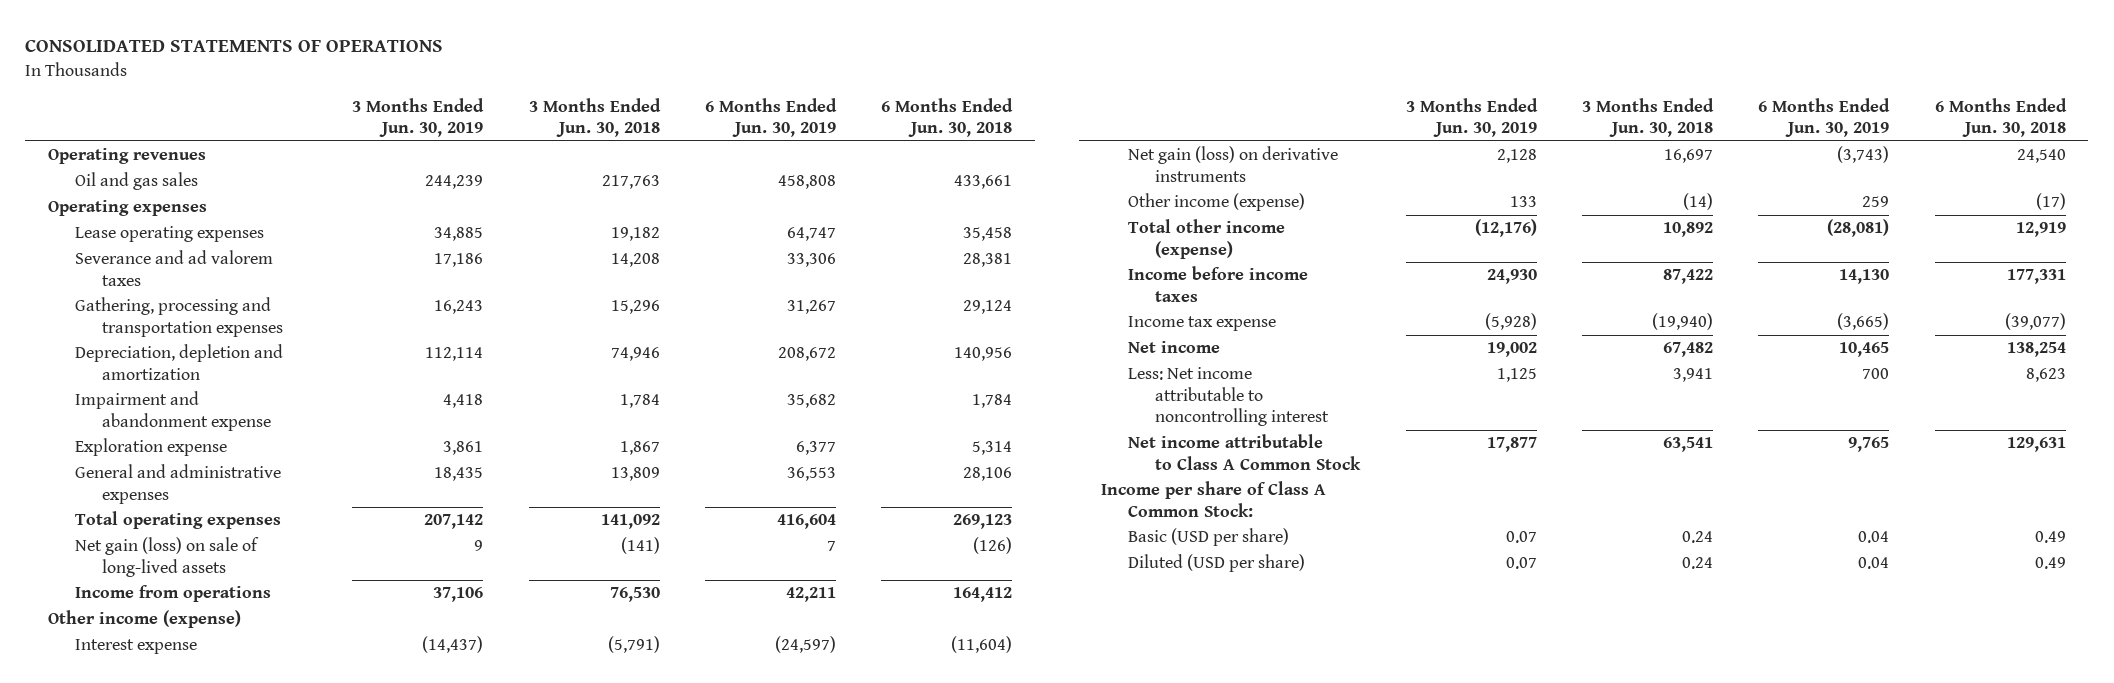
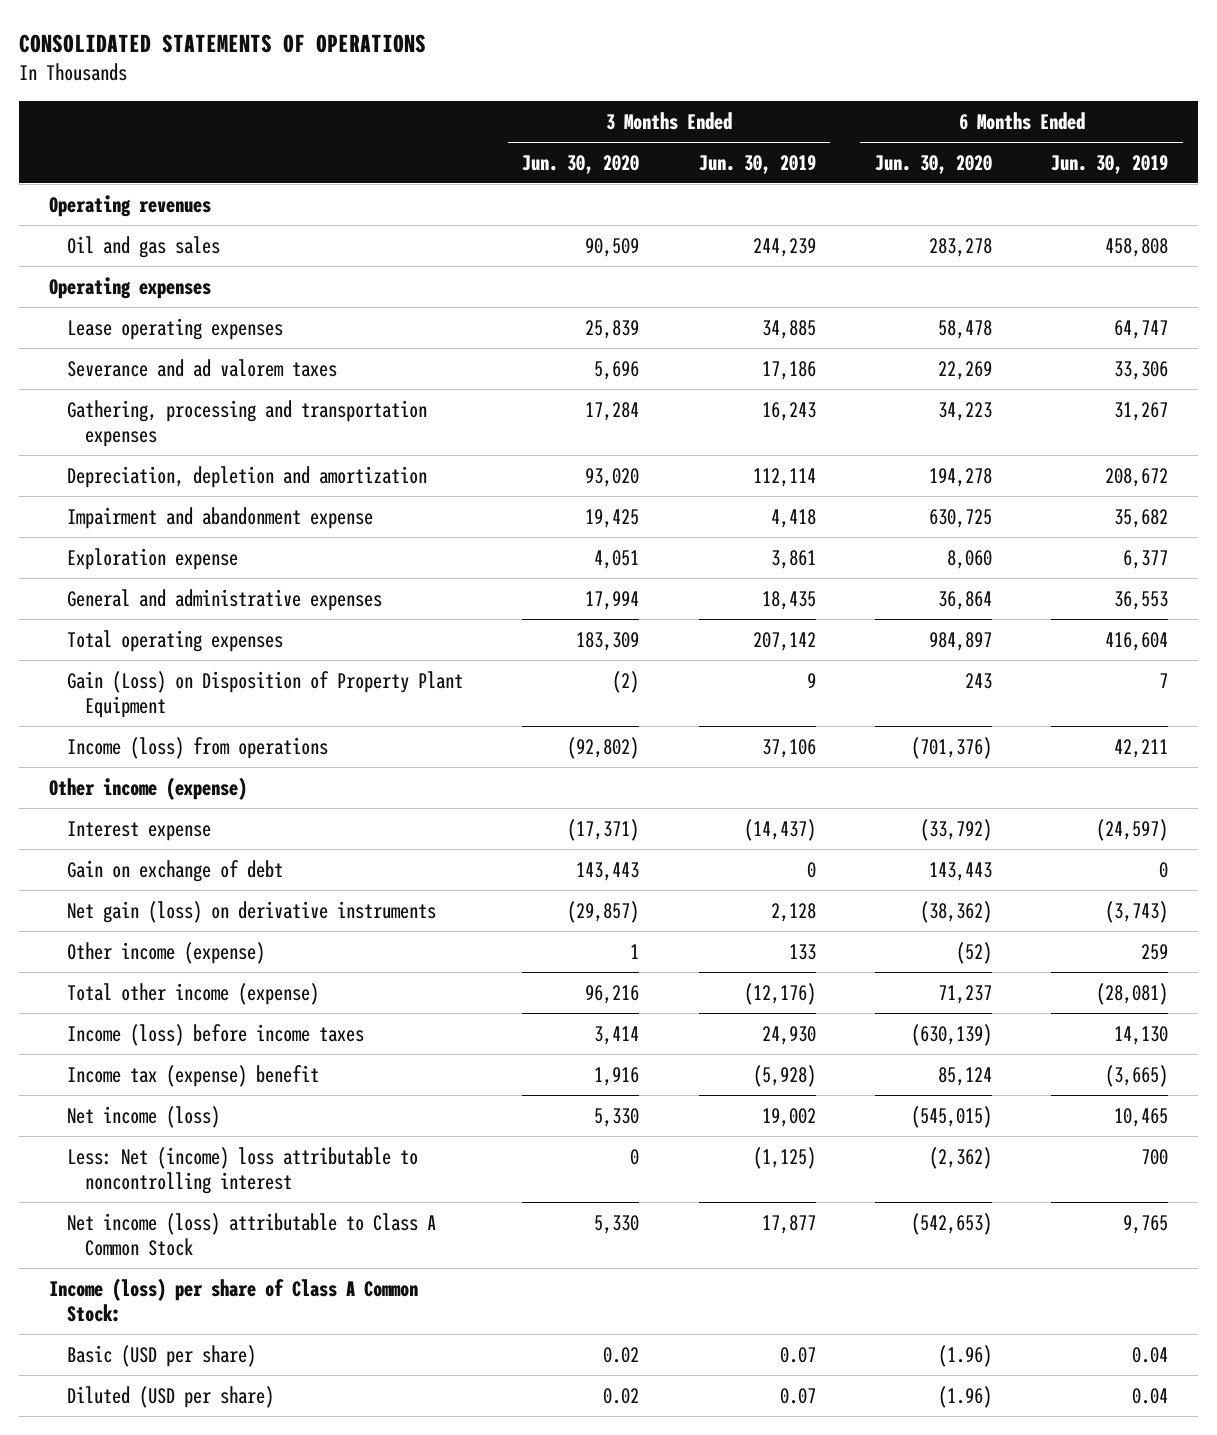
- | 3 Months Ended Jun. 30, 2019 | 3 Months Ended Jun. 30, 2018 | 6 Months Ended Jun. 30, 2019 | 6 Months Ended Jun. 30, 2018
+ | 3 Months Ended Jun. 30, 2020 | 3 Months Ended Jun. 30, 2019 | 6 Months Ended Jun. 30, 2020 | 6 Months Ended Jun. 30, 2019
- Net gain (loss) on sale of long-lived assets | 9 | (141) | 7 | (126)
- Income from operations | 37,106 | 76,530 | 42,211 | 164,412
+ Gain (Loss) on Disposition of Property Plant Equipment | (2) | 9 | 243 | 7
+ Income (loss) from operations | (92,802) | 37,106 | (701,376) | 42,211
+ Gain on exchange of debt | 143,443 | 0 | 143,443 | 0
- Income before income taxes | 24,930 | 87,422 | 14,130 | 177,331
- Income tax expense | (5,928) | (19,940) | (3,665) | (39,077)
- Net income | 19,002 | 67,482 | 10,465 | 138,254
- Less: Net income attributable to noncontrolling interest | 1,125 | 3,941 | 700 | 8,623
- Net income attributable to Class A Common Stock | 17,877 | 63,541 | 9,765 | 129,631
- Income per share of Class A Common Stock:
+ Income (loss) before income taxes | 3,414 | 24,930 | (630,139) | 14,130
+ Income tax (expense) benefit | 1,916 | (5,928) | 85,124 | (3,665)
+ Net income (loss) | 5,330 | 19,002 | (545,015) | 10,465
+ Less: Net (income) loss attributable to noncontrolling interest | 0 | (1,125) | (2,362) | 700
+ Net income (loss) attributable to Class A Common Stock | 5,330 | 17,877 | (542,653) | 9,765
+ Income (loss) per share of Class A Common Stock:

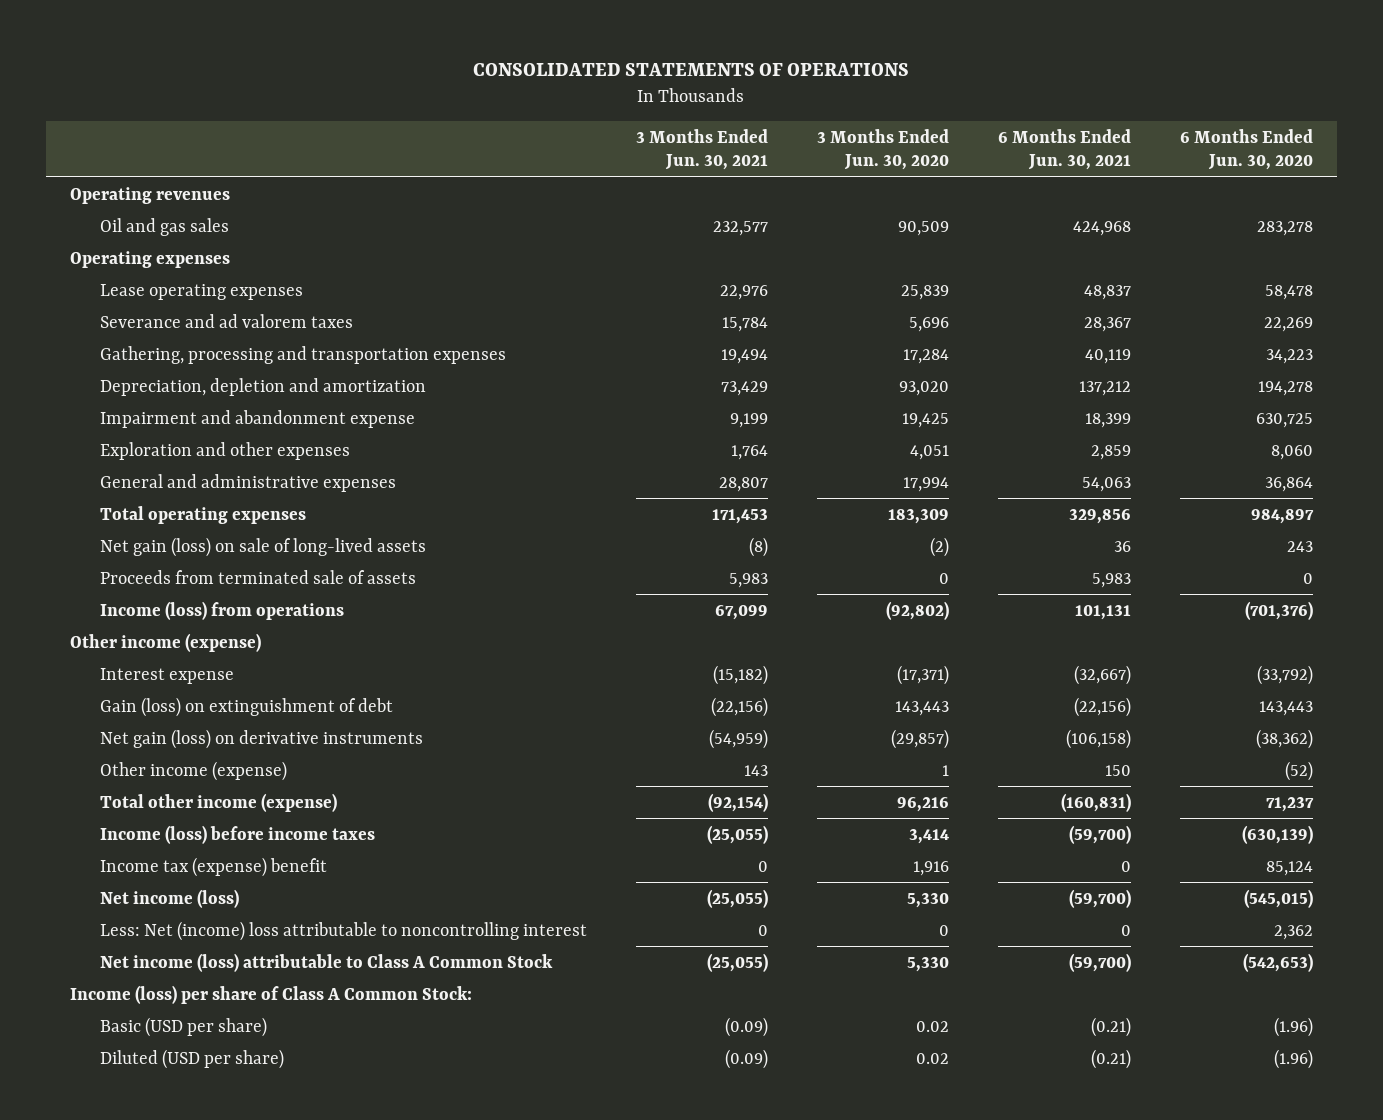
- | 3 Months Ended Jun. 30, 2020 | 3 Months Ended Jun. 30, 2019 | 6 Months Ended Jun. 30, 2020 | 6 Months Ended Jun. 30, 2019
+ | 3 Months Ended Jun. 30, 2021 | 3 Months Ended Jun. 30, 2020 | 6 Months Ended Jun. 30, 2021 | 6 Months Ended Jun. 30, 2020
- Exploration expense | 4,051 | 3,861 | 8,060 | 6,377
+ Exploration and other expenses | 1,764 | 4,051 | 2,859 | 8,060
- Gain (Loss) on Disposition of Property Plant Equipment | (2) | 9 | 243 | 7
+ Net gain (loss) on sale of long-lived assets | (8) | (2) | 36 | 243
+ Proceeds from terminated sale of assets | 5,983 | 0 | 5,983 | 0
- Gain on exchange of debt | 143,443 | 0 | 143,443 | 0
+ Gain (loss) on extinguishment of debt | (22,156) | 143,443 | (22,156) | 143,443
- Less: Net (income) loss attributable to noncontrolling interest | 0 | (1,125) | (2,362) | 700
+ Less: Net (income) loss attributable to noncontrolling interest | 0 | 0 | 0 | 2,362

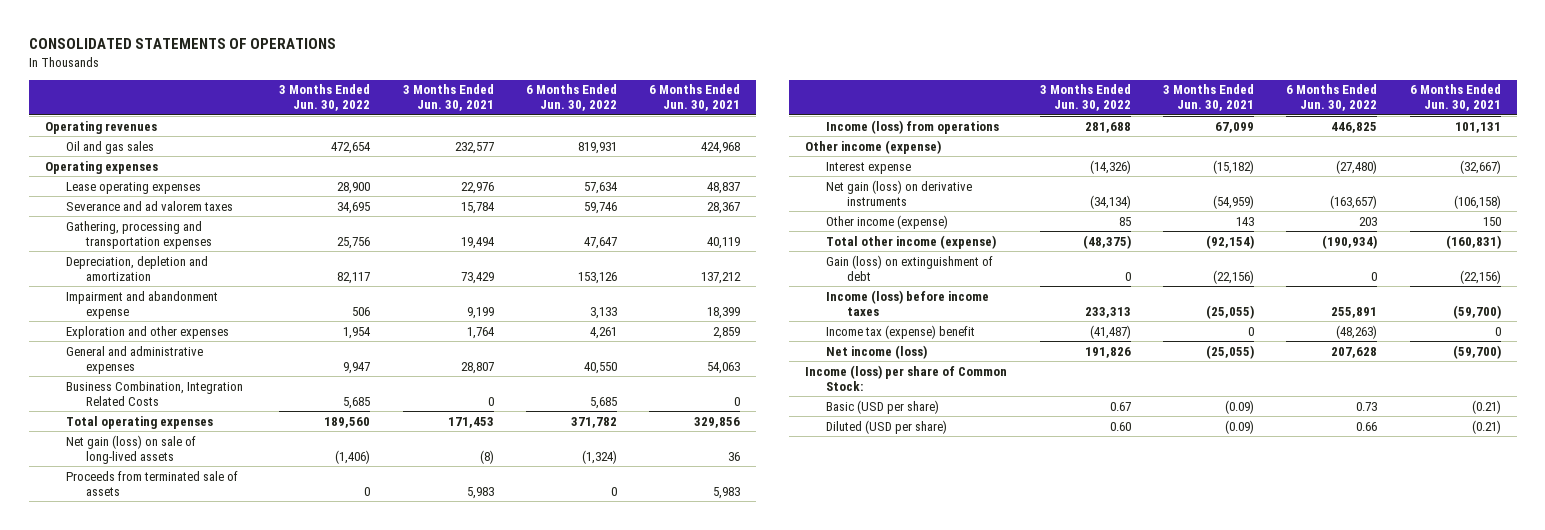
- | 3 Months Ended Jun. 30, 2021 | 3 Months Ended Jun. 30, 2020 | 6 Months Ended Jun. 30, 2021 | 6 Months Ended Jun. 30, 2020
+ | 3 Months Ended Jun. 30, 2022 | 3 Months Ended Jun. 30, 2021 | 6 Months Ended Jun. 30, 2022 | 6 Months Ended Jun. 30, 2021
+ Business Combination, Integration Related Costs | 5,685 | 0 | 5,685 | 0
moved down: Gain (loss) on extinguishment of debt | 0 | (22,156) | 0 | (22,156)
- Less: Net (income) loss attributable to noncontrolling interest | 0 | 0 | 0 | 2,362
- Net income (loss) attributable to Class A Common Stock | (25,055) | 5,330 | (59,700) | (542,653)
- Income (loss) per share of Class A Common Stock:
+ Income (loss) per share of Common Stock:

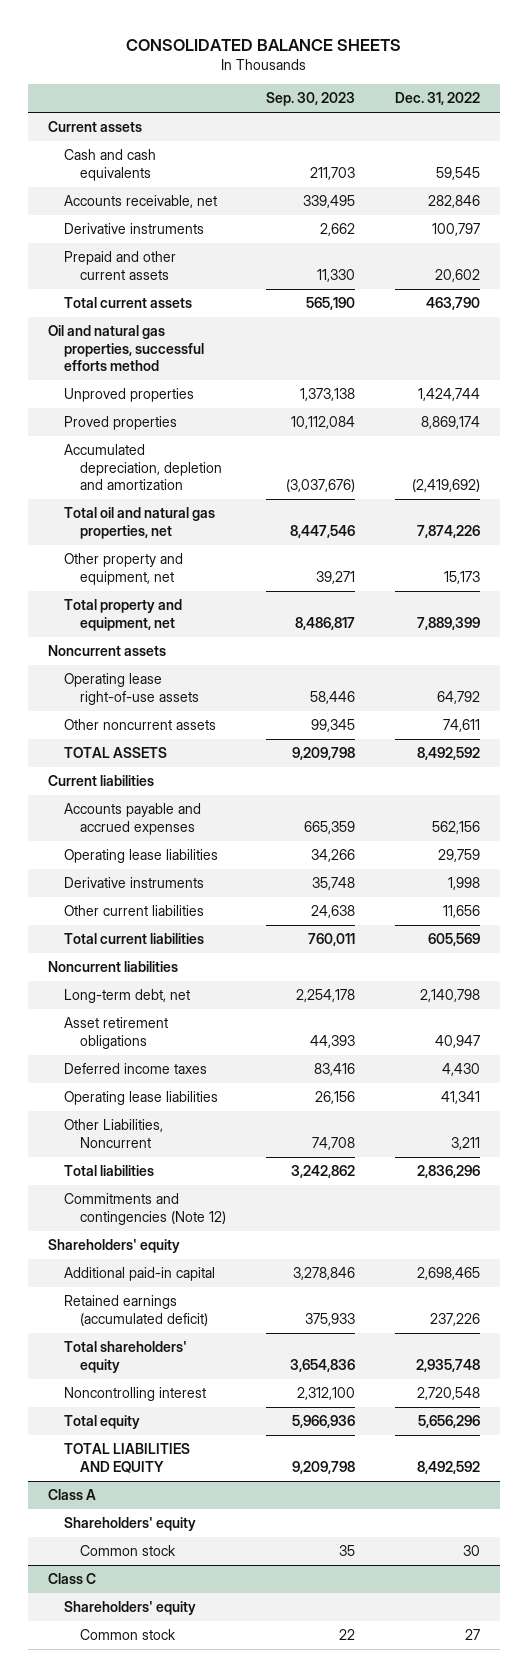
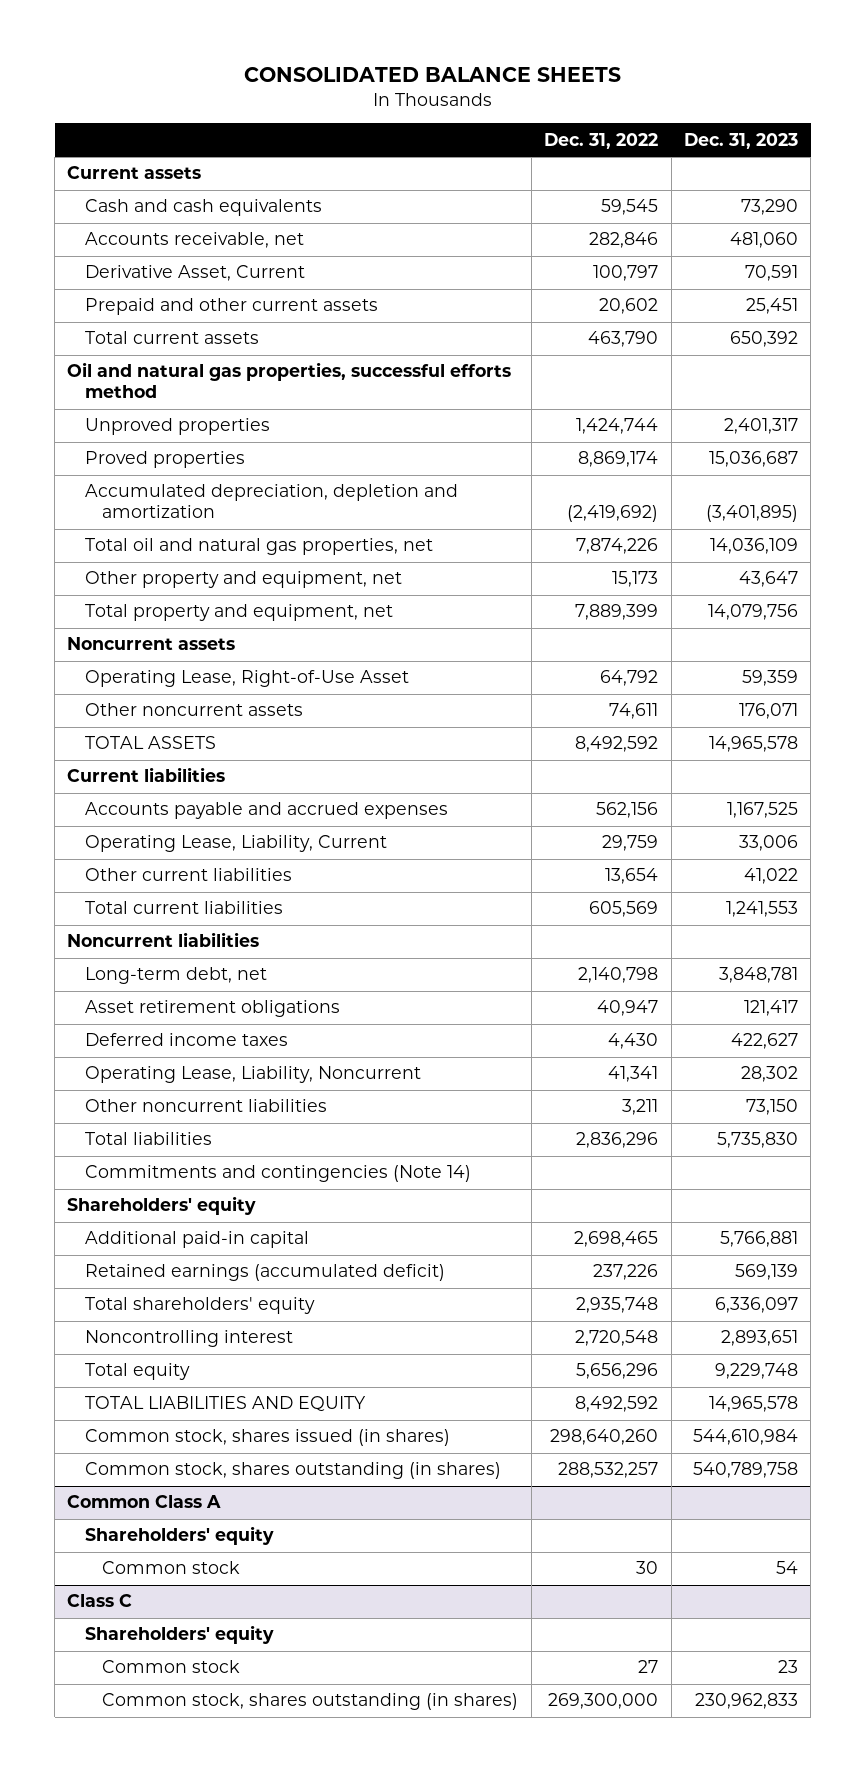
- | Sep. 30, 2023 | Dec. 31, 2022
+ | Dec. 31, 2022 | Dec. 31, 2023
- Derivative instruments | 2,662 | 100,797
+ Derivative Asset, Current | 100,797 | 70,591
- Operating lease right-of-use assets | 58,446 | 64,792
+ Operating Lease, Right-of-Use Asset | 64,792 | 59,359
- Operating lease liabilities | 34,266 | 29,759
- Derivative instruments | 35,748 | 1,998
- Other current liabilities | 24,638 | 11,656
+ Operating Lease, Liability, Current | 29,759 | 33,006
+ Other current liabilities | 13,654 | 41,022
- Operating lease liabilities | 26,156 | 41,341
- Other Liabilities, Noncurrent | 74,708 | 3,211
+ Operating Lease, Liability, Noncurrent | 41,341 | 28,302
+ Other noncurrent liabilities | 3,211 | 73,150
- Commitments and contingencies (Note 12)
+ Commitments and contingencies (Note 14)
- Class A
+ Common stock, shares issued (in shares) | 298,640,260 | 544,610,984
+ Common stock, shares outstanding (in shares) | 288,532,257 | 540,789,758
+ Common Class A
@ Class C
+ Common stock, shares outstanding (in shares) | 269,300,000 | 230,962,833

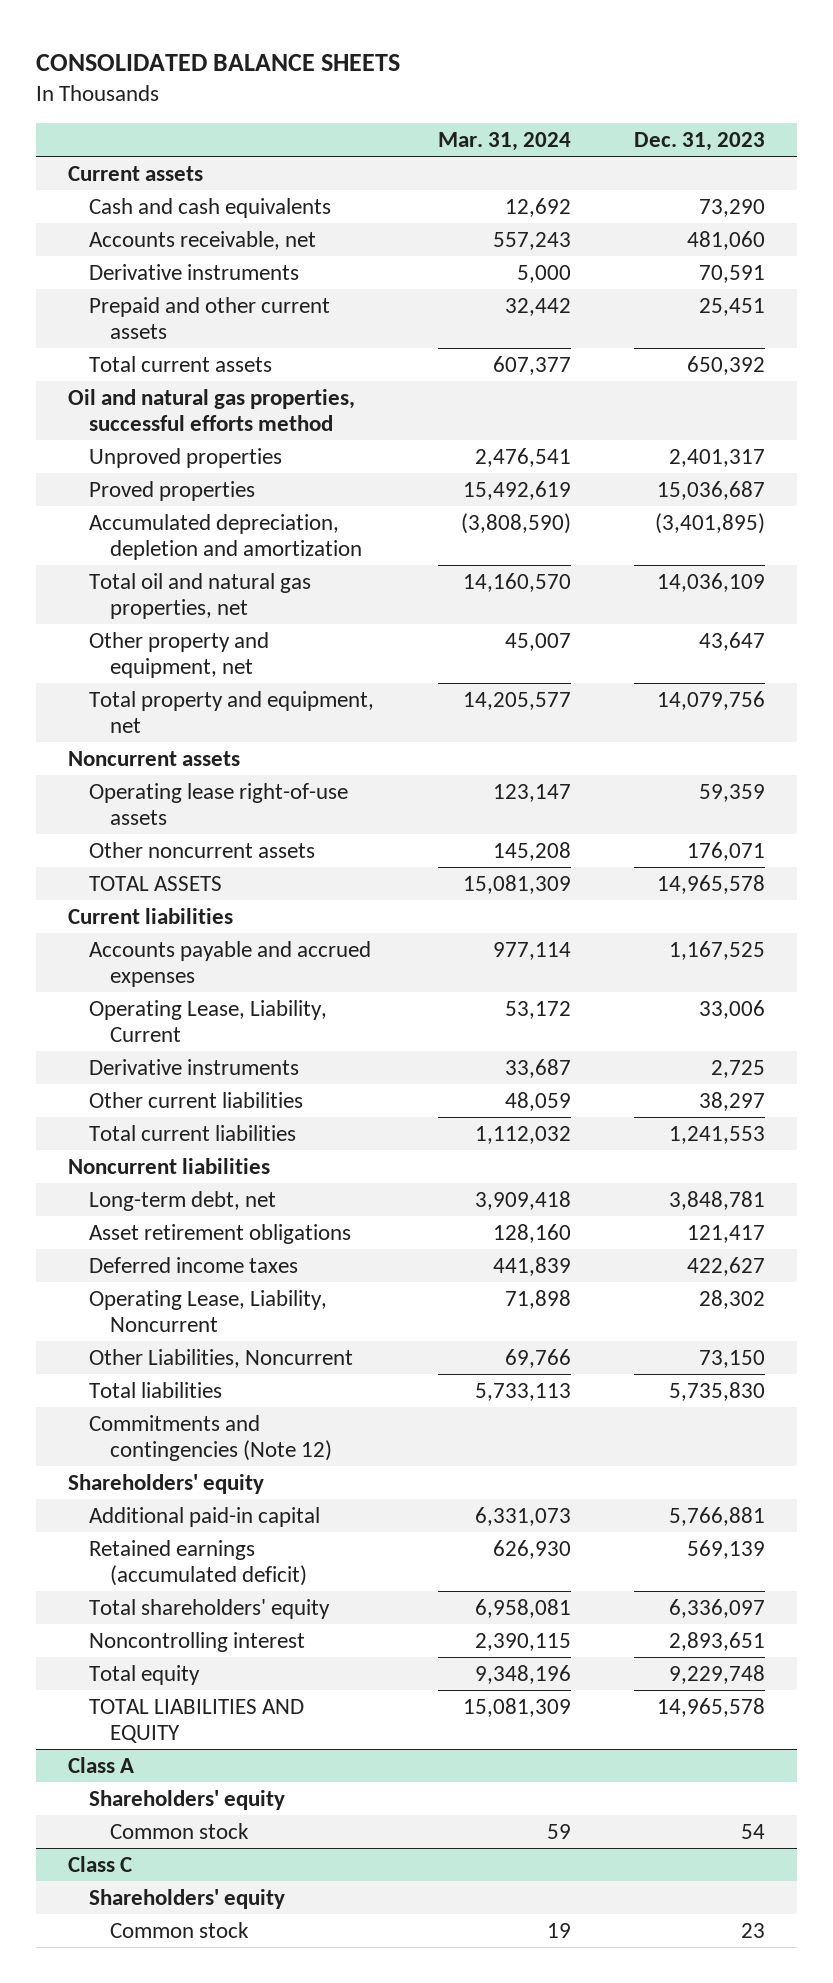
- | Dec. 31, 2022 | Dec. 31, 2023
+ | Mar. 31, 2024 | Dec. 31, 2023
- Derivative Asset, Current | 100,797 | 70,591
+ Derivative instruments | 5,000 | 70,591
- Operating Lease, Right-of-Use Asset | 64,792 | 59,359
+ Operating lease right-of-use assets | 123,147 | 59,359
- Other current liabilities | 13,654 | 41,022
+ Derivative instruments | 33,687 | 2,725
+ Other current liabilities | 48,059 | 38,297
- Other noncurrent liabilities | 3,211 | 73,150
+ Other Liabilities, Noncurrent | 69,766 | 73,150
- Commitments and contingencies (Note 14)
+ Commitments and contingencies (Note 12)
- Common stock, shares issued (in shares) | 298,640,260 | 544,610,984
- Common stock, shares outstanding (in shares) | 288,532,257 | 540,789,758
- Common Class A
+ Class A
@ Class C
- Common stock, shares outstanding (in shares) | 269,300,000 | 230,962,833

